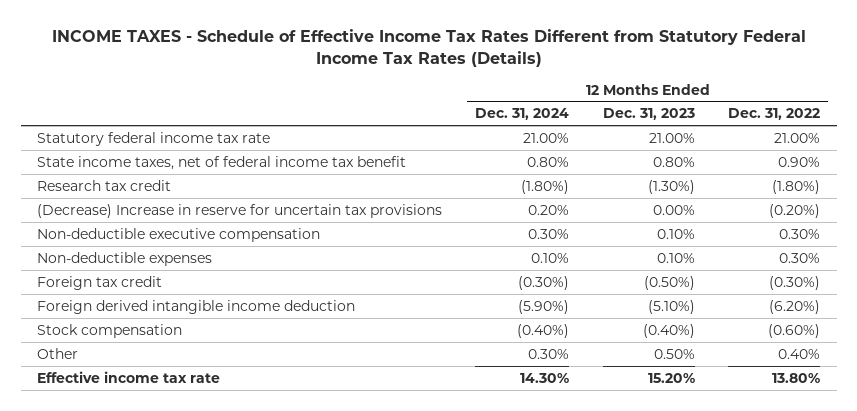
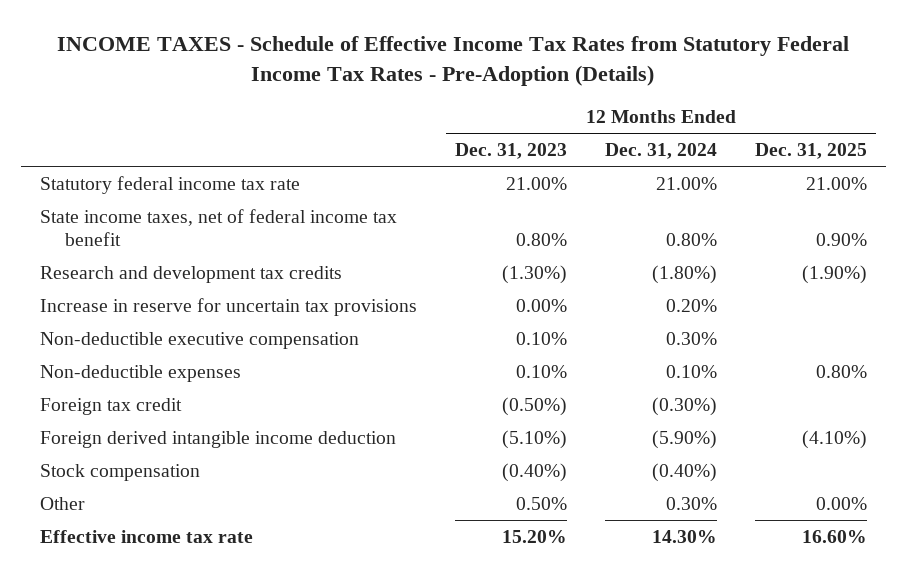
- INCOME TAXES - Schedule of Effective Income Tax Rates Different from Statutory Federal Income Tax Rates (Details)
+ INCOME TAXES - Schedule of Effective Income Tax Rates from Statutory Federal Income Tax Rates - Pre-Adoption (Details)
- | 12 Months Ended Dec. 31, 2024 | 12 Months Ended Dec. 31, 2023 | 12 Months Ended Dec. 31, 2022
+ | 12 Months Ended Dec. 31, 2023 | 12 Months Ended Dec. 31, 2024 | 12 Months Ended Dec. 31, 2025
- Research tax credit | (1.80%) | (1.30%) | (1.80%)
- (Decrease) Increase in reserve for uncertain tax provisions | 0.20% | 0.00% | (0.20%)
+ Research and development tax credits | (1.30%) | (1.80%) | (1.90%)
+ Increase in reserve for uncertain tax provisions | 0.00% | 0.20% |

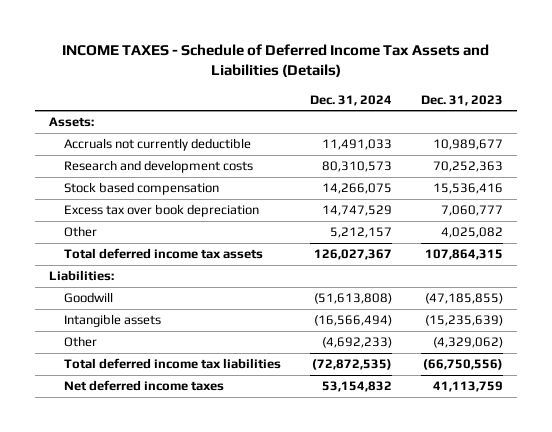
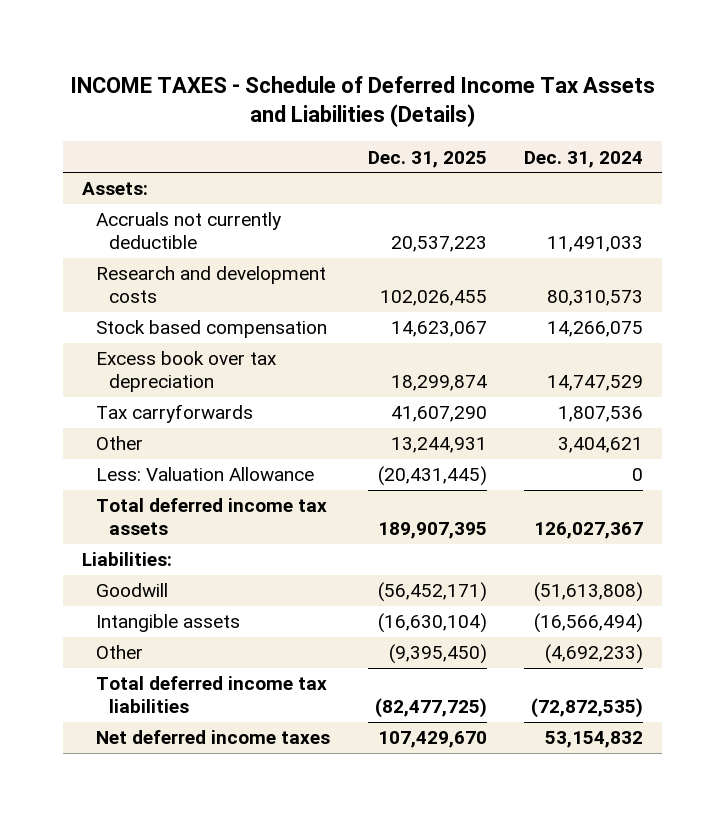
- | Dec. 31, 2024 | Dec. 31, 2023
+ | Dec. 31, 2025 | Dec. 31, 2024
- Excess tax over book depreciation | 14,747,529 | 7,060,777
- Other | 5,212,157 | 4,025,082
+ Excess book over tax depreciation | 18,299,874 | 14,747,529
+ Tax carryforwards | 41,607,290 | 1,807,536
+ Other | 13,244,931 | 3,404,621
+ Less: Valuation Allowance | (20,431,445) | 0

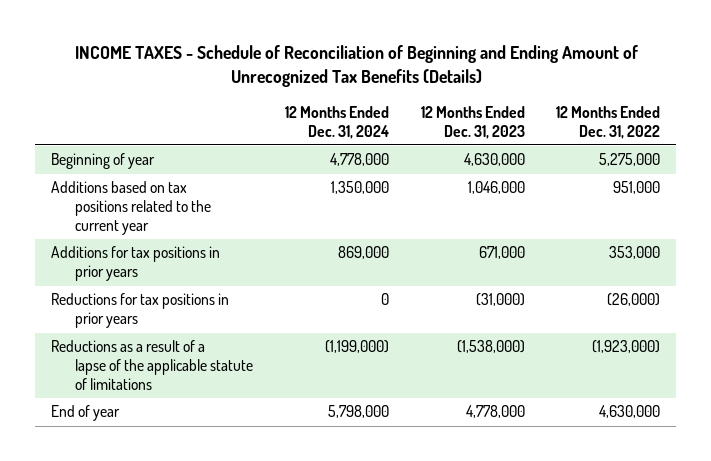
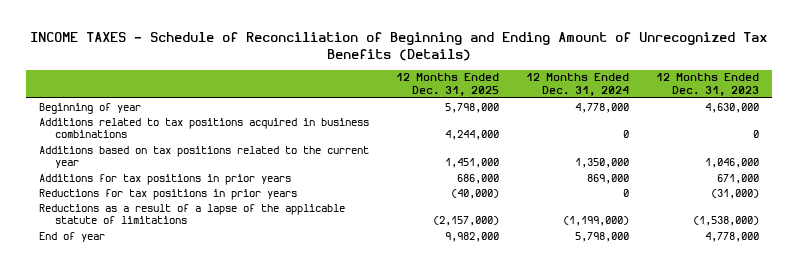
- | 12 Months Ended Dec. 31, 2024 | 12 Months Ended Dec. 31, 2023 | 12 Months Ended Dec. 31, 2022
+ | 12 Months Ended Dec. 31, 2025 | 12 Months Ended Dec. 31, 2024 | 12 Months Ended Dec. 31, 2023
+ Additions related to tax positions acquired in business combinations | 4,244,000 | 0 | 0

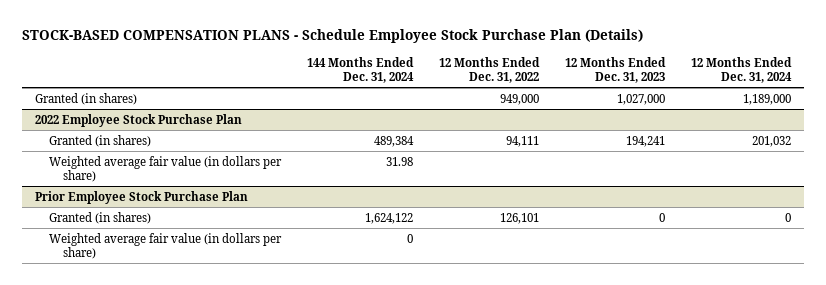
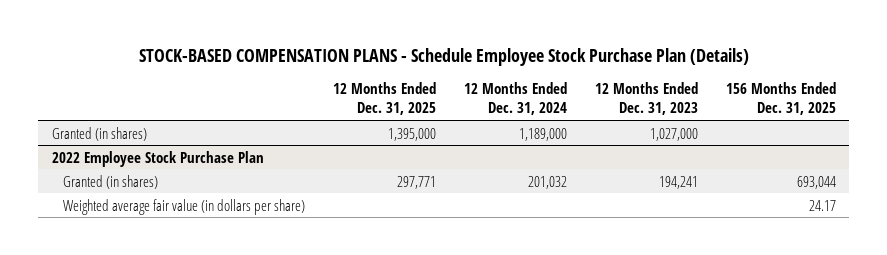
- | 144 Months Ended Dec. 31, 2024 | 12 Months Ended Dec. 31, 2022 | 12 Months Ended Dec. 31, 2023 | 12 Months Ended Dec. 31, 2024
+ | 12 Months Ended Dec. 31, 2025 | 12 Months Ended Dec. 31, 2024 | 12 Months Ended Dec. 31, 2023 | 156 Months Ended Dec. 31, 2025
- Prior Employee Stock Purchase Plan
- Granted (in shares) | 1,624,122 | 126,101 | 0 | 0
- Weighted average fair value (in dollars per share) | 0 | | |

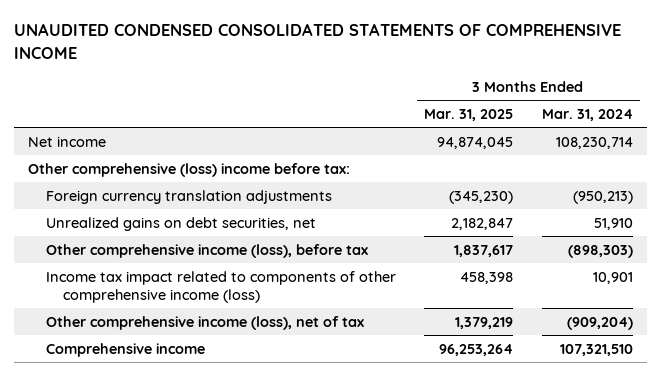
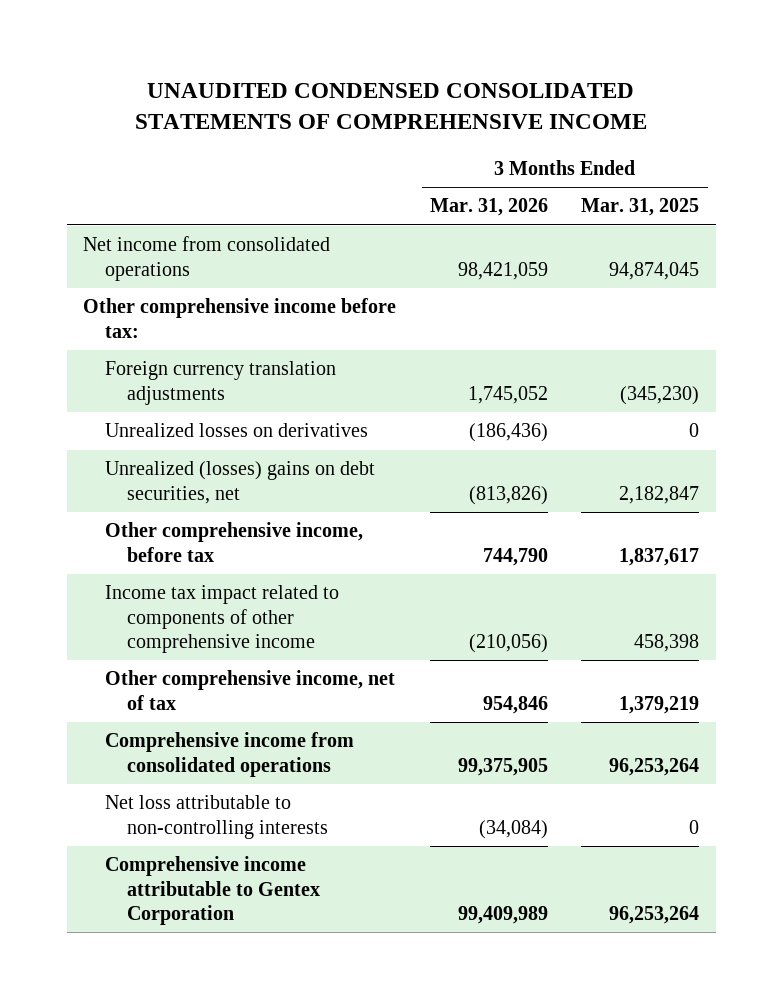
- | 3 Months Ended Mar. 31, 2025 | 3 Months Ended Mar. 31, 2024
+ | 3 Months Ended Mar. 31, 2026 | 3 Months Ended Mar. 31, 2025
- Net income | 94,874,045 | 108,230,714
- Other comprehensive (loss) income before tax:
+ Net income from consolidated operations | 98,421,059 | 94,874,045
+ Other comprehensive income before tax:
- Unrealized gains on debt securities, net | 2,182,847 | 51,910
- Other comprehensive income (loss), before tax | 1,837,617 | (898,303)
- Income tax impact related to components of other comprehensive income (loss) | 458,398 | 10,901
- Other comprehensive income (loss), net of tax | 1,379,219 | (909,204)
- Comprehensive income | 96,253,264 | 107,321,510
+ Unrealized losses on derivatives | (186,436) | 0
+ Unrealized (losses) gains on debt securities, net | (813,826) | 2,182,847
+ Other comprehensive income, before tax | 744,790 | 1,837,617
+ Income tax impact related to components of other comprehensive income | (210,056) | 458,398
+ Other comprehensive income, net of tax | 954,846 | 1,379,219
+ Comprehensive income from consolidated operations | 99,375,905 | 96,253,264
+ Net loss attributable to non-controlling interests | (34,084) | 0
+ Comprehensive income attributable to Gentex Corporation | 99,409,989 | 96,253,264

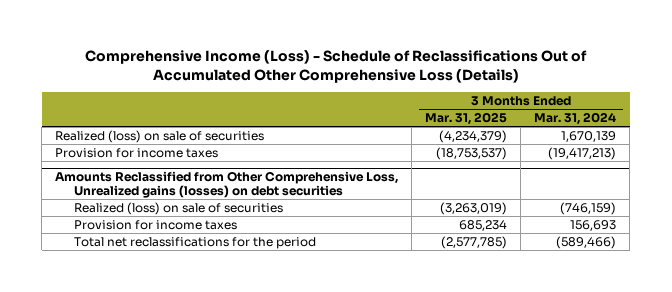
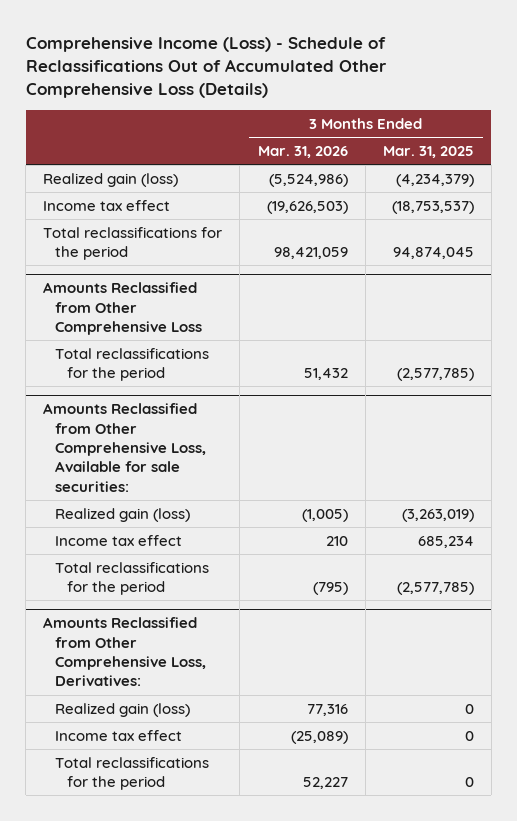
- | 3 Months Ended Mar. 31, 2025 | 3 Months Ended Mar. 31, 2024
+ | 3 Months Ended Mar. 31, 2026 | 3 Months Ended Mar. 31, 2025
- Realized (loss) on sale of securities | (4,234,379) | 1,670,139
- Provision for income taxes | (18,753,537) | (19,417,213)
- Amounts Reclassified from Other Comprehensive Loss, Unrealized gains (losses) on debt securities
- Realized (loss) on sale of securities | (3,263,019) | (746,159)
- Provision for income taxes | 685,234 | 156,693
- Total net reclassifications for the period | (2,577,785) | (589,466)
+ Realized gain (loss) | (5,524,986) | (4,234,379)
+ Income tax effect | (19,626,503) | (18,753,537)
+ Total reclassifications for the period | 98,421,059 | 94,874,045
+ Amounts Reclassified from Other Comprehensive Loss
+ Total reclassifications for the period | 51,432 | (2,577,785)
+ Amounts Reclassified from Other Comprehensive Loss, Available for sale securities:
+ Realized gain (loss) | (1,005) | (3,263,019)
+ Income tax effect | 210 | 685,234
+ Total reclassifications for the period | (795) | (2,577,785)
+ Amounts Reclassified from Other Comprehensive Loss, Derivatives:
+ Realized gain (loss) | 77,316 | 0
+ Income tax effect | (25,089) | 0
+ Total reclassifications for the period | 52,227 | 0

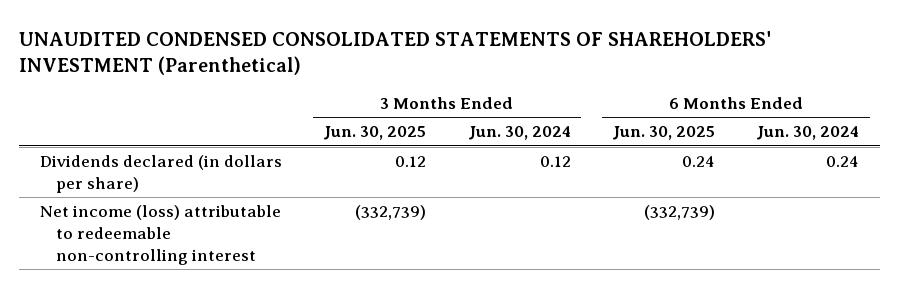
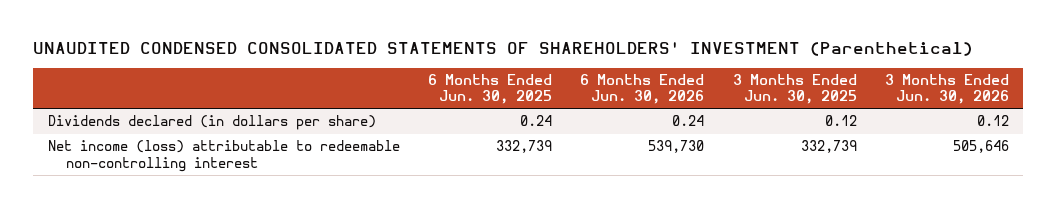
- | 3 Months Ended Jun. 30, 2025 | 3 Months Ended Jun. 30, 2024 | 6 Months Ended Jun. 30, 2025 | 6 Months Ended Jun. 30, 2024
+ | 6 Months Ended Jun. 30, 2025 | 6 Months Ended Jun. 30, 2026 | 3 Months Ended Jun. 30, 2025 | 3 Months Ended Jun. 30, 2026
- Net income (loss) attributable to redeemable non-controlling interest | (332,739) | | (332,739) |
+ Net income (loss) attributable to redeemable non-controlling interest | 332,739 | 539,730 | 332,739 | 505,646

